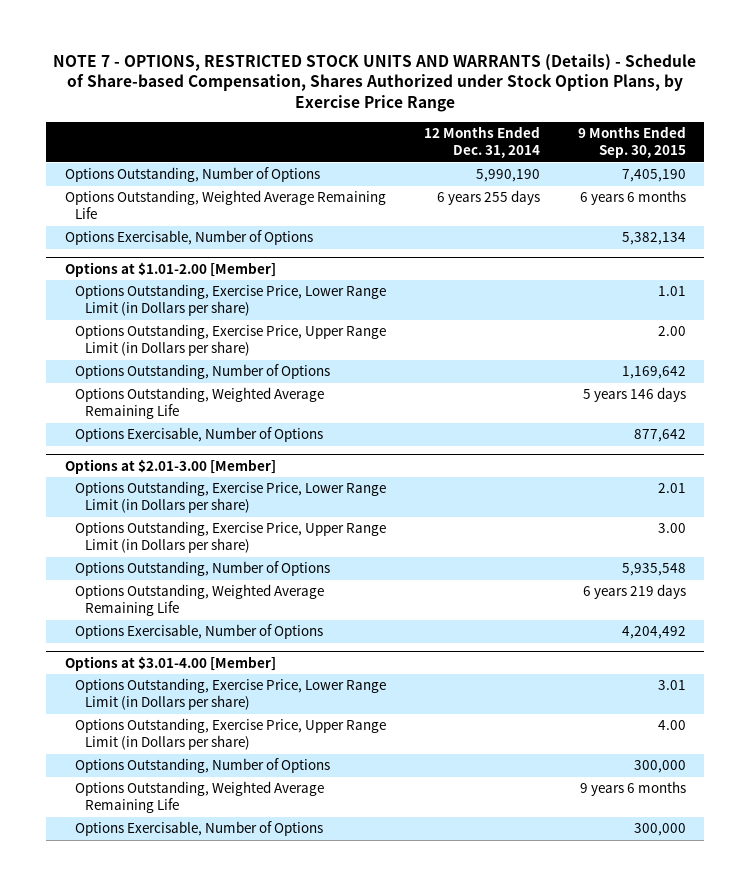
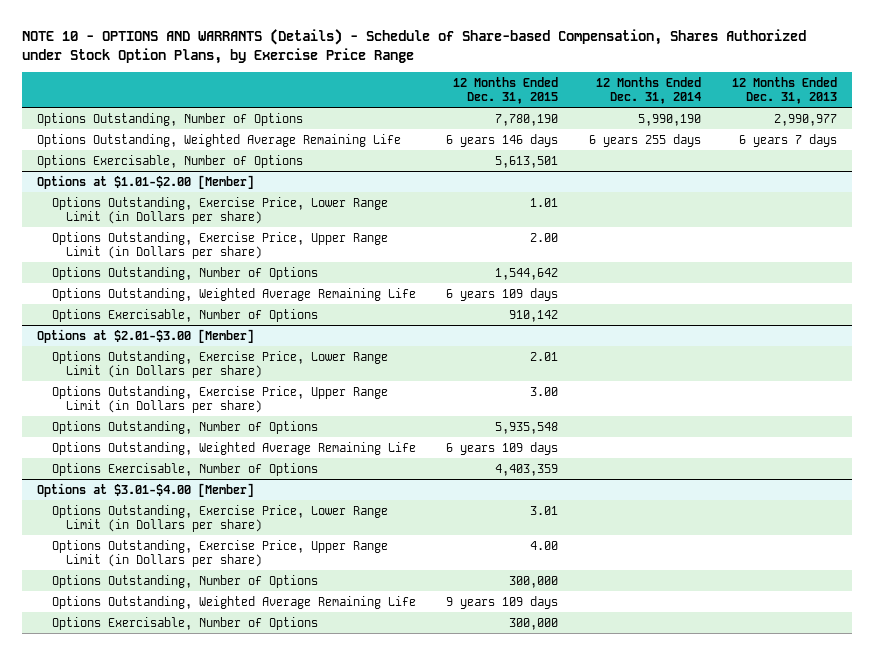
- NOTE 7 - OPTIONS, RESTRICTED STOCK UNITS AND WARRANTS (Details) - Schedule of Share-based Compensation, Shares Authorized under Stock Option Plans, by Exercise Price Range
+ NOTE 10 - OPTIONS AND WARRANTS (Details) - Schedule of Share-based Compensation, Shares Authorized under Stock Option Plans, by Exercise Price Range
- | 12 Months Ended Dec. 31, 2014 | 9 Months Ended Sep. 30, 2015
+ | 12 Months Ended Dec. 31, 2015 | 12 Months Ended Dec. 31, 2014 | 12 Months Ended Dec. 31, 2013
- Options at $1.01-2.00 [Member]
+ Options at $1.01-$2.00 [Member]
- Options at $2.01-3.00 [Member]
+ Options at $2.01-$3.00 [Member]
- Options at $3.01-4.00 [Member]
+ Options at $3.01-$4.00 [Member]

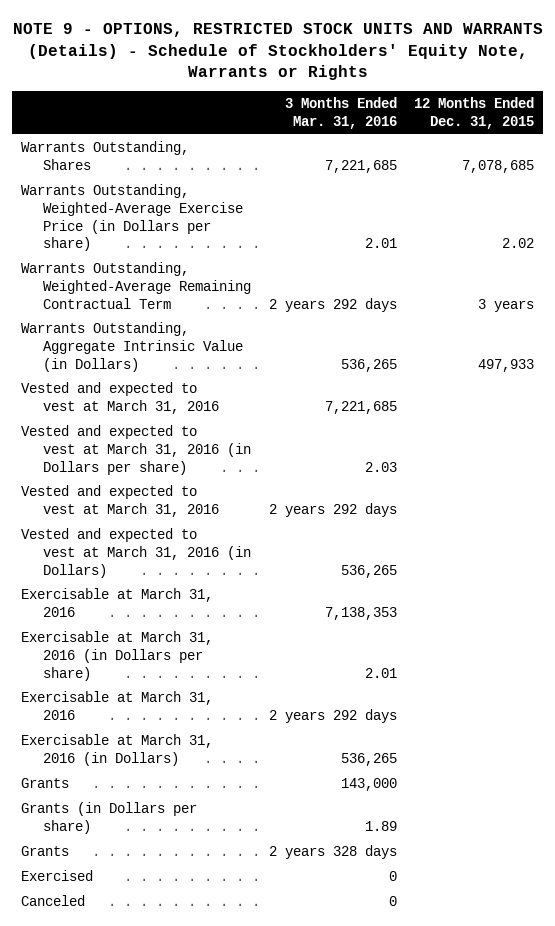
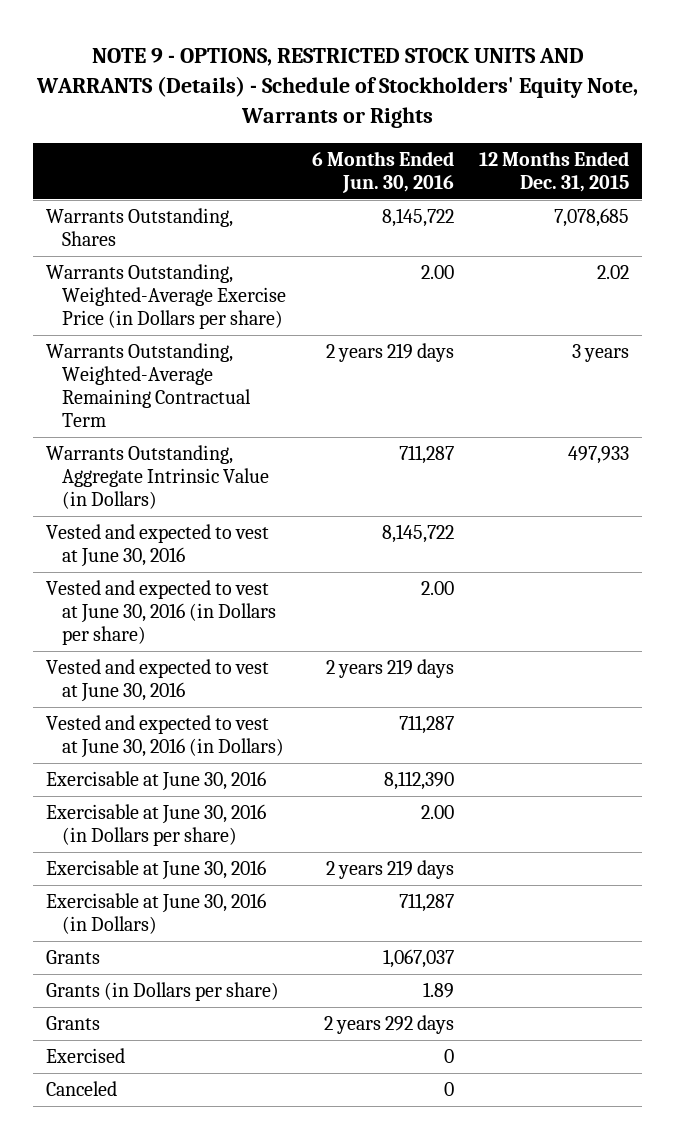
- | 3 Months Ended Mar. 31, 2016 | 12 Months Ended Dec. 31, 2015
+ | 6 Months Ended Jun. 30, 2016 | 12 Months Ended Dec. 31, 2015
- Vested and expected to vest at March 31, 2016 | 7,221,685 |
- Vested and expected to vest at March 31, 2016 (in Dollars per share) | 2.03 |
- Vested and expected to vest at March 31, 2016 | 2 years 292 days |
- Vested and expected to vest at March 31, 2016 (in Dollars) | 536,265 |
- Exercisable at March 31, 2016 | 7,138,353 |
- Exercisable at March 31, 2016 (in Dollars per share) | 2.01 |
- Exercisable at March 31, 2016 | 2 years 292 days |
- Exercisable at March 31, 2016 (in Dollars) | 536,265 |
+ Vested and expected to vest at June 30, 2016 | 8,145,722 |
+ Vested and expected to vest at June 30, 2016 (in Dollars per share) | 2.00 |
+ Vested and expected to vest at June 30, 2016 | 2 years 219 days |
+ Vested and expected to vest at June 30, 2016 (in Dollars) | 711,287 |
+ Exercisable at June 30, 2016 | 8,112,390 |
+ Exercisable at June 30, 2016 (in Dollars per share) | 2.00 |
+ Exercisable at June 30, 2016 | 2 years 219 days |
+ Exercisable at June 30, 2016 (in Dollars) | 711,287 |

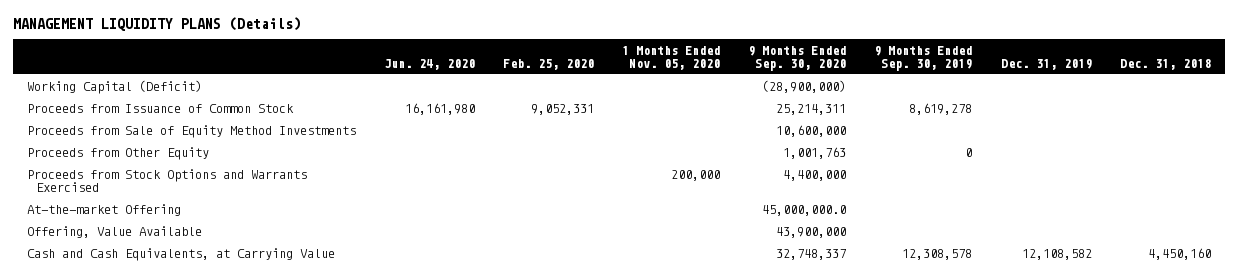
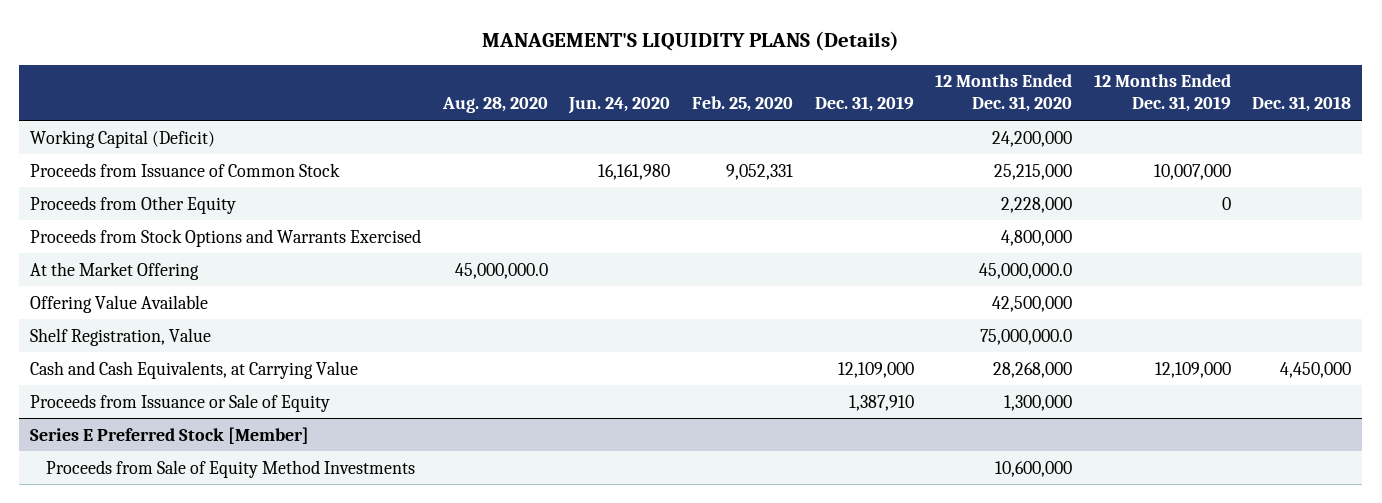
- MANAGEMENT LIQUIDITY PLANS (Details)
+ MANAGEMENT'S LIQUIDITY PLANS (Details)
- | Jun. 24, 2020 | Feb. 25, 2020 | 1 Months Ended Nov. 05, 2020 | 9 Months Ended Sep. 30, 2020 | 9 Months Ended Sep. 30, 2019 | Dec. 31, 2019 | Dec. 31, 2018
+ | Aug. 28, 2020 | Jun. 24, 2020 | Feb. 25, 2020 | Dec. 31, 2019 | 12 Months Ended Dec. 31, 2020 | 12 Months Ended Dec. 31, 2019 | Dec. 31, 2018
- Proceeds from Sale of Equity Method Investments | | | | 10,600,000 | | |
- At-the-market Offering | | | | 45,000,000.0 | | |
- Offering, Value Available | | | | 43,900,000 | | |
- Cash and Cash Equivalents, at Carrying Value | | | | 32,748,337 | 12,308,578 | 12,108,582 | 4,450,160
+ At the Market Offering | 45,000,000.0 | | | | 45,000,000.0 | |
+ Offering Value Available | | | | | 42,500,000 | |
+ Shelf Registration, Value | | | | | 75,000,000.0 | |
+ Cash and Cash Equivalents, at Carrying Value | | | | 12,109,000 | 28,268,000 | 12,109,000 | 4,450,000
+ Proceeds from Issuance or Sale of Equity | | | | 1,387,910 | 1,300,000 | |
+ Series E Preferred Stock [Member]
+ Proceeds from Sale of Equity Method Investments | | | | | 10,600,000 | |

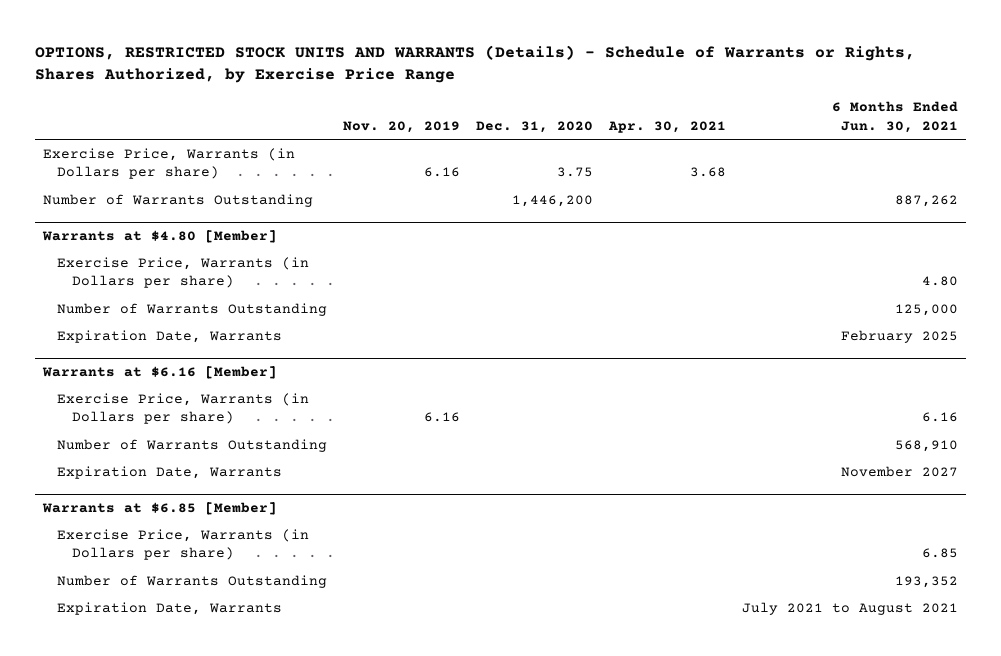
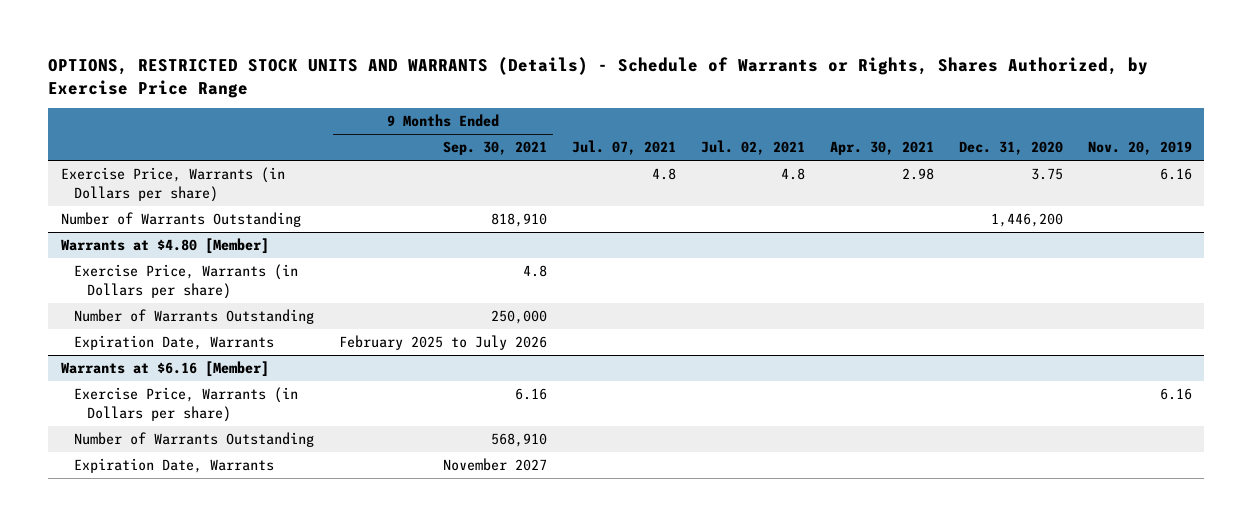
- | Nov. 20, 2019 | Dec. 31, 2020 | Apr. 30, 2021 | 6 Months Ended Jun. 30, 2021
+ | 9 Months Ended Sep. 30, 2021 | Jul. 07, 2021 | Jul. 02, 2021 | Apr. 30, 2021 | Dec. 31, 2020 | Nov. 20, 2019
- Exercise Price, Warrants (in Dollars per share) | 6.16 | 3.75 | 3.68 |
+ Exercise Price, Warrants (in Dollars per share) | | 4.8 | 4.8 | 2.98 | 3.75 | 6.16
- Warrants at $6.85 [Member]
- Exercise Price, Warrants (in Dollars per share) | | | | 6.85
- Number of Warrants Outstanding | | | | 193,352
- Expiration Date, Warrants | | | | July 2021 to August 2021

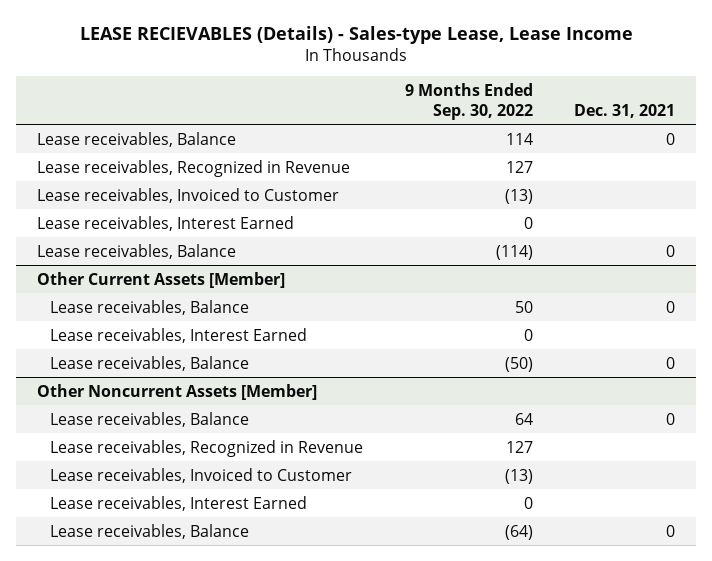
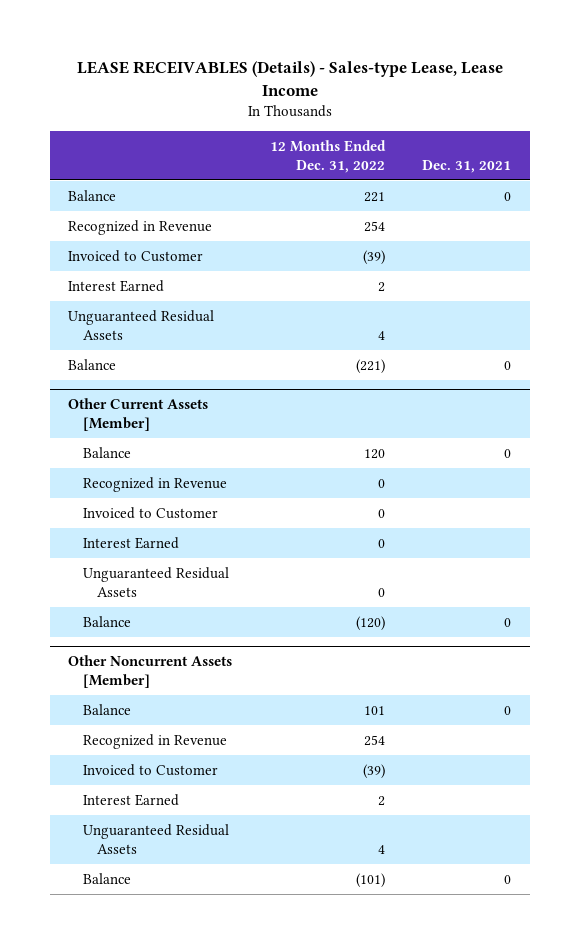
- LEASE RECIEVABLES (Details) - Sales-type Lease, Lease Income
+ LEASE RECEIVABLES (Details) - Sales-type Lease, Lease Income
- | 9 Months Ended Sep. 30, 2022 | Dec. 31, 2021
+ | 12 Months Ended Dec. 31, 2022 | Dec. 31, 2021
- Lease receivables, Balance | 114 | 0
- Lease receivables, Recognized in Revenue | 127 |
- Lease receivables, Invoiced to Customer | (13) |
- Lease receivables, Interest Earned | 0 |
- Lease receivables, Balance | (114) | 0
+ Balance | 221 | 0
+ Recognized in Revenue | 254 |
+ Invoiced to Customer | (39) |
+ Interest Earned | 2 |
+ Unguaranteed Residual Assets | 4 |
+ Balance | (221) | 0
@ Other Current Assets [Member]
- Lease receivables, Balance | 50 | 0
- Lease receivables, Interest Earned | 0 |
- Lease receivables, Balance | (50) | 0
+ Balance | 120 | 0
+ Recognized in Revenue | 0 |
+ Invoiced to Customer | 0 |
+ Interest Earned | 0 |
+ Unguaranteed Residual Assets | 0 |
+ Balance | (120) | 0
@ Other Noncurrent Assets [Member]
- Lease receivables, Balance | 64 | 0
- Lease receivables, Recognized in Revenue | 127 |
- Lease receivables, Invoiced to Customer | (13) |
- Lease receivables, Interest Earned | 0 |
- Lease receivables, Balance | (64) | 0
+ Balance | 101 | 0
+ Recognized in Revenue | 254 |
+ Invoiced to Customer | (39) |
+ Interest Earned | 2 |
+ Unguaranteed Residual Assets | 4 |
+ Balance | (101) | 0

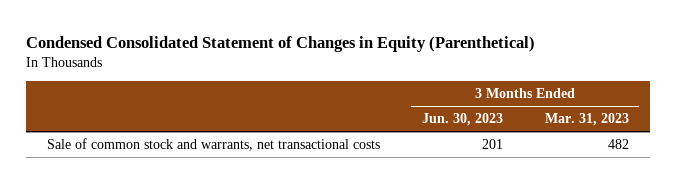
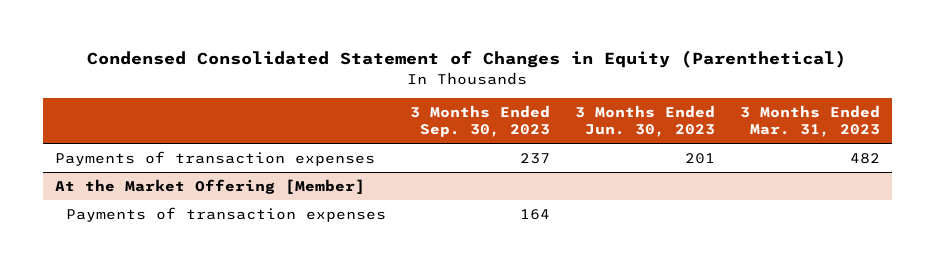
- | 3 Months Ended Jun. 30, 2023 | 3 Months Ended Mar. 31, 2023
+ | 3 Months Ended Sep. 30, 2023 | 3 Months Ended Jun. 30, 2023 | 3 Months Ended Mar. 31, 2023
- Sale of common stock and warrants, net transactional costs | 201 | 482
+ Payments of transaction expenses | 237 | 201 | 482
+ At the Market Offering [Member]
+ Payments of transaction expenses | 164 | |

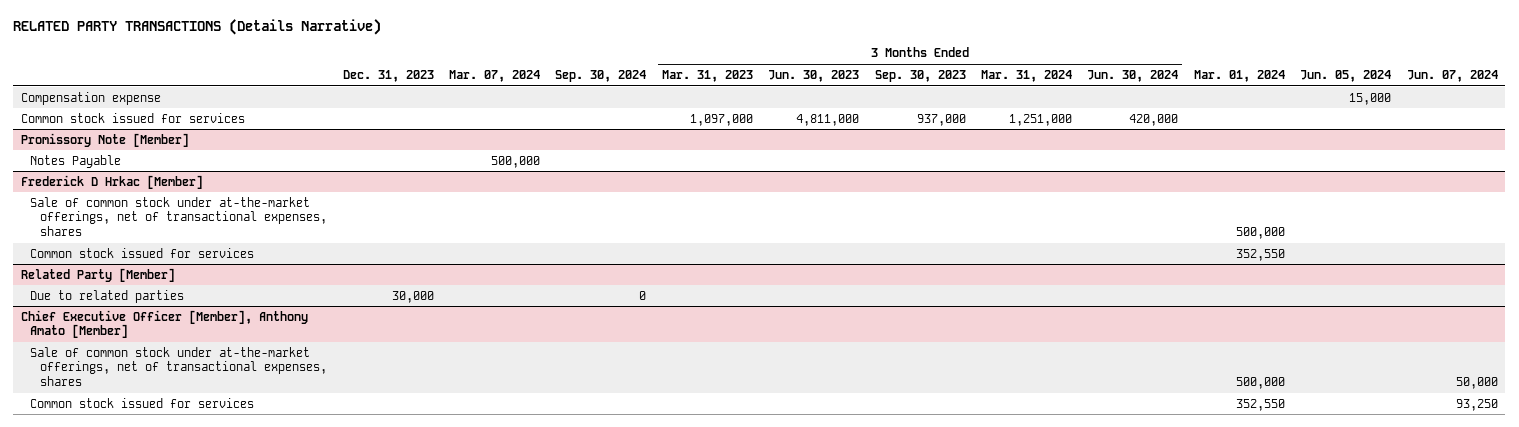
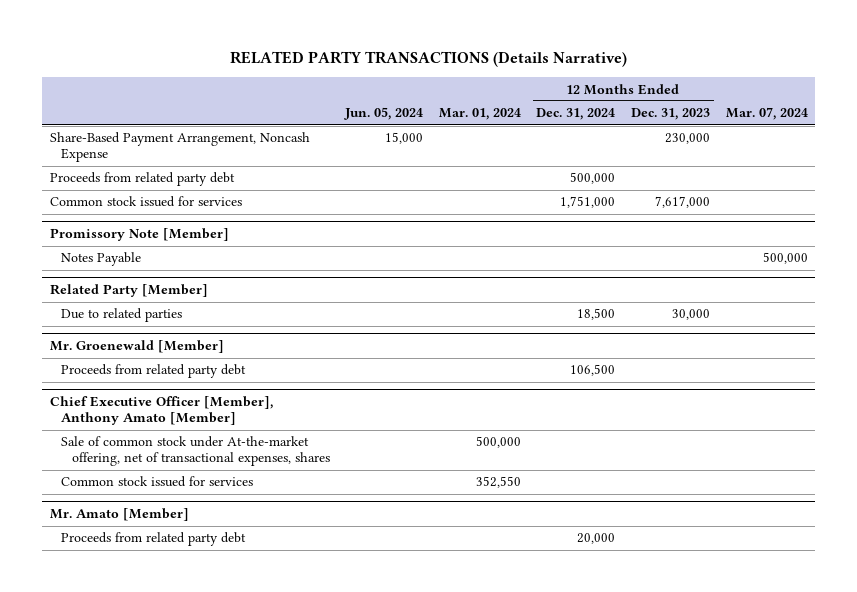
- | Dec. 31, 2023 | Mar. 07, 2024 | Sep. 30, 2024 | 3 Months Ended Mar. 31, 2023 | 3 Months Ended Jun. 30, 2023 | 3 Months Ended Sep. 30, 2023 | 3 Months Ended Mar. 31, 2024 | 3 Months Ended Jun. 30, 2024 | Mar. 01, 2024 | Jun. 05, 2024 | Jun. 07, 2024
+ | Jun. 05, 2024 | Mar. 01, 2024 | 12 Months Ended Dec. 31, 2024 | 12 Months Ended Dec. 31, 2023 | Mar. 07, 2024
- Compensation expense | | | | | | | | | | 15,000 |
+ Share-Based Payment Arrangement, Noncash Expense | 15,000 | | | 230,000 |
+ Proceeds from related party debt | | | 500,000 | |
- Frederick D Hrkac [Member]
- Sale of common stock under at-the-market offerings, net of transactional expenses, shares | | | | | | | | | 500,000 | |
- Common stock issued for services | | | | | | | | | 352,550 | |
+ Mr. Groenewald [Member]
+ Proceeds from related party debt | | | 106,500 | |
@ Chief Executive Officer [Member], Anthony Amato [Member]
- Sale of common stock under at-the-market offerings, net of transactional expenses, shares | | | | | | | | | 500,000 | | 50,000
+ Sale of common stock under At-the-market offering, net of transactional expenses, shares | | 500,000 | | |
+ Mr. Amato [Member]
+ Proceeds from related party debt | | | 20,000 | |

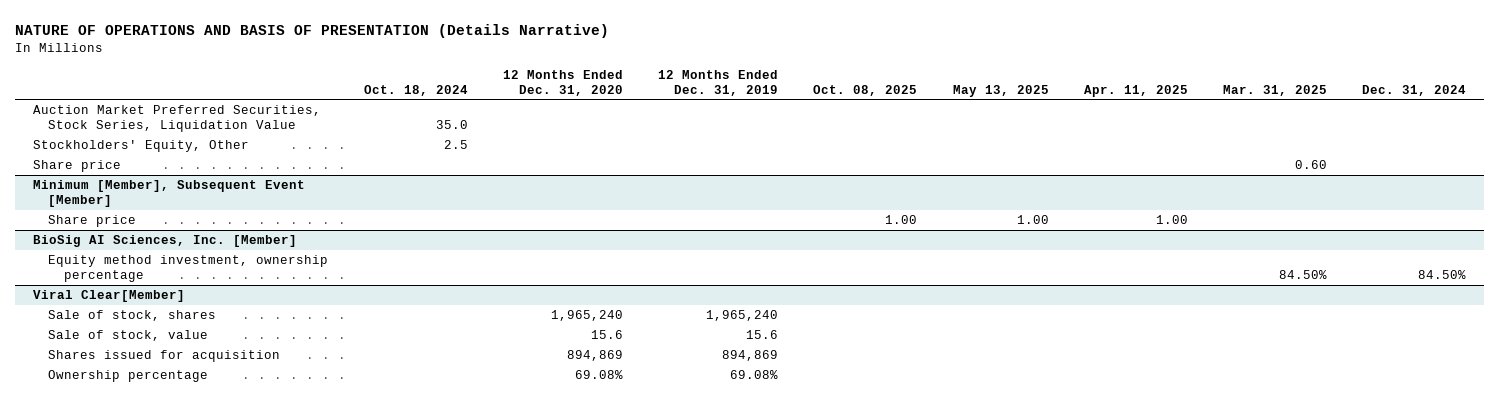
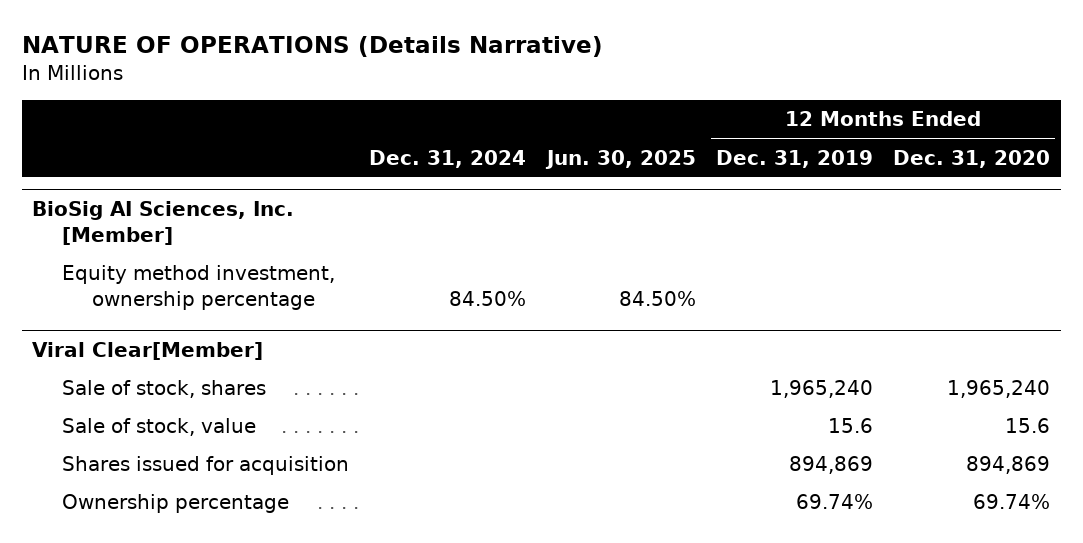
- NATURE OF OPERATIONS AND BASIS OF PRESENTATION (Details Narrative)
+ NATURE OF OPERATIONS (Details Narrative)
- | Oct. 18, 2024 | 12 Months Ended Dec. 31, 2020 | 12 Months Ended Dec. 31, 2019 | Oct. 08, 2025 | May 13, 2025 | Apr. 11, 2025 | Mar. 31, 2025 | Dec. 31, 2024
+ | Dec. 31, 2024 | Jun. 30, 2025 | 12 Months Ended Dec. 31, 2019 | 12 Months Ended Dec. 31, 2020
- Auction Market Preferred Securities, Stock Series, Liquidation Value | 35.0 | | | | | | |
- Stockholders' Equity, Other | 2.5 | | | | | | |
- Share price | | | | | | | 0.60 |
- Minimum [Member], Subsequent Event [Member]
- Share price | | | | 1.00 | 1.00 | 1.00 | |
@ Viral Clear[Member]
- Ownership percentage | | 69.08% | 69.08% | | | | |
+ Ownership percentage | | | 69.74% | 69.74%

